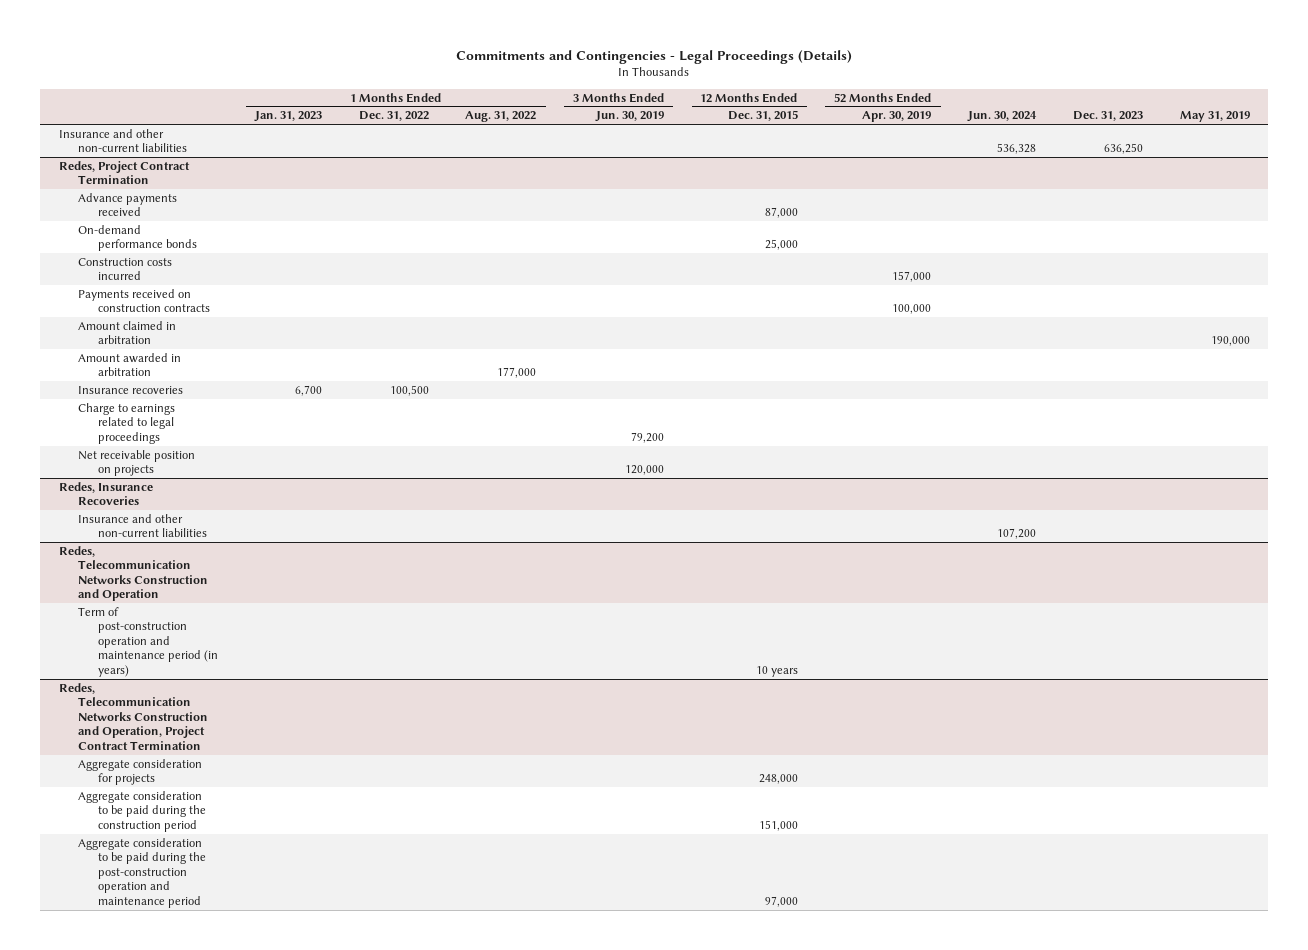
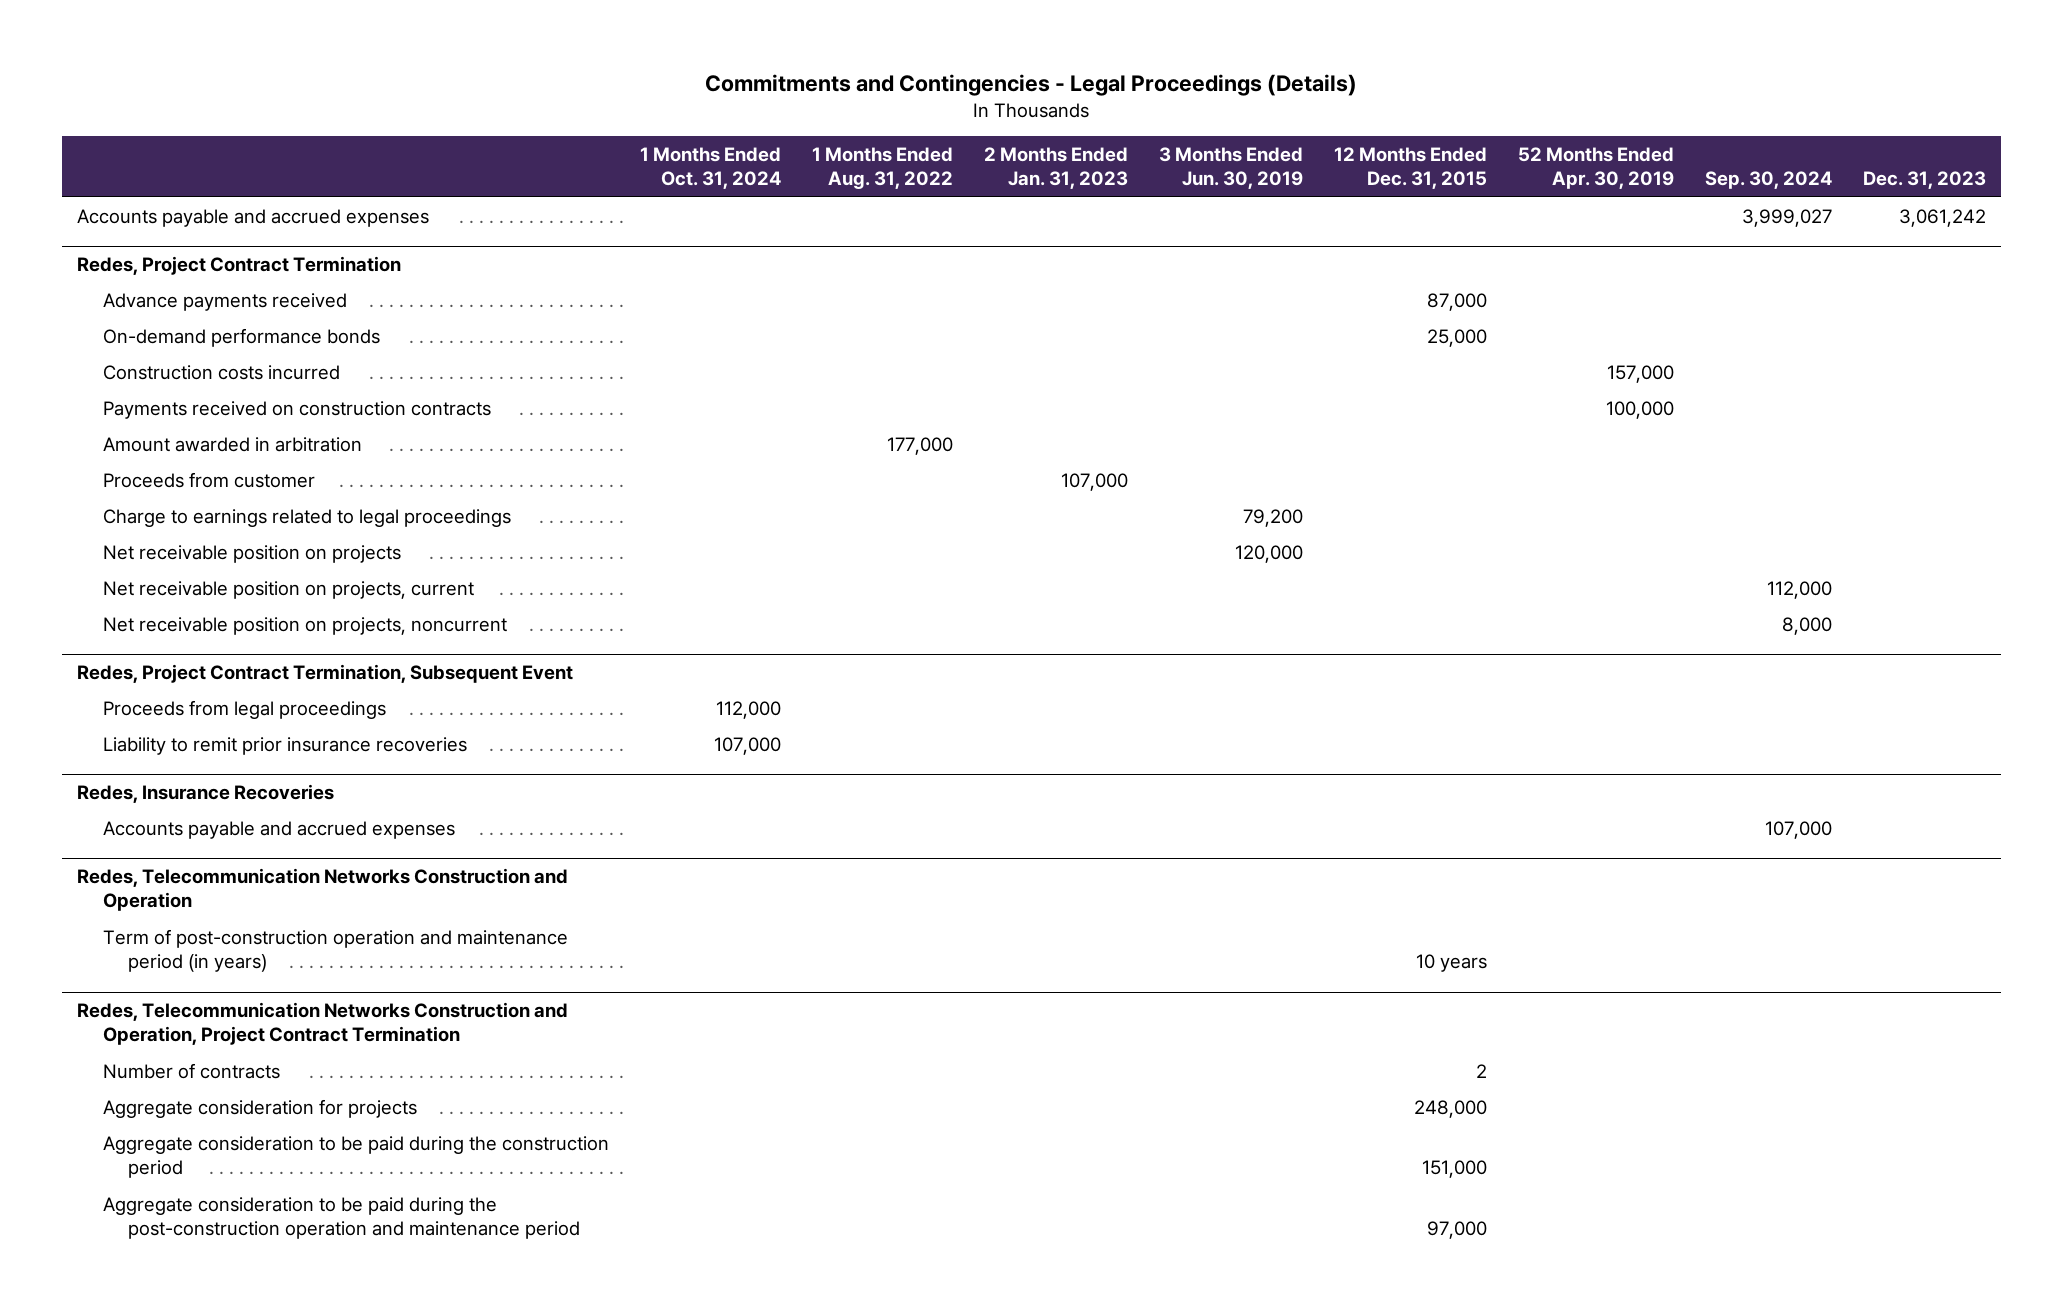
- | 1 Months Ended Jan. 31, 2023 | 1 Months Ended Dec. 31, 2022 | 1 Months Ended Aug. 31, 2022 | 3 Months Ended Jun. 30, 2019 | 12 Months Ended Dec. 31, 2015 | 52 Months Ended Apr. 30, 2019 | Jun. 30, 2024 | Dec. 31, 2023 | May 31, 2019
+ | 1 Months Ended Oct. 31, 2024 | 1 Months Ended Aug. 31, 2022 | 2 Months Ended Jan. 31, 2023 | 3 Months Ended Jun. 30, 2019 | 12 Months Ended Dec. 31, 2015 | 52 Months Ended Apr. 30, 2019 | Sep. 30, 2024 | Dec. 31, 2023
- Insurance and other non-current liabilities | | | | | | | 536,328 | 636,250 |
+ Accounts payable and accrued expenses | | | | | | | 3,999,027 | 3,061,242
@ Redes, Project Contract Termination
- Amount claimed in arbitration | | | | | | | | | 190,000
- Insurance recoveries | 6,700 | 100,500 | | | | | | |
+ Proceeds from customer | | | 107,000 | | | | |
+ Net receivable position on projects, current | | | | | | | 112,000 |
+ Net receivable position on projects, noncurrent | | | | | | | 8,000 |
+ Redes, Project Contract Termination, Subsequent Event
+ Proceeds from legal proceedings | 112,000 | | | | | | |
+ Liability to remit prior insurance recoveries | 107,000 | | | | | | |
@ Redes, Insurance Recoveries
- Insurance and other non-current liabilities | | | | | | | 107,200 | |
+ Accounts payable and accrued expenses | | | | | | | 107,000 |
@ Redes, Telecommunication Networks Construction and Operation, Project Contract Termination
+ Number of contracts | | | | | 2 | | |

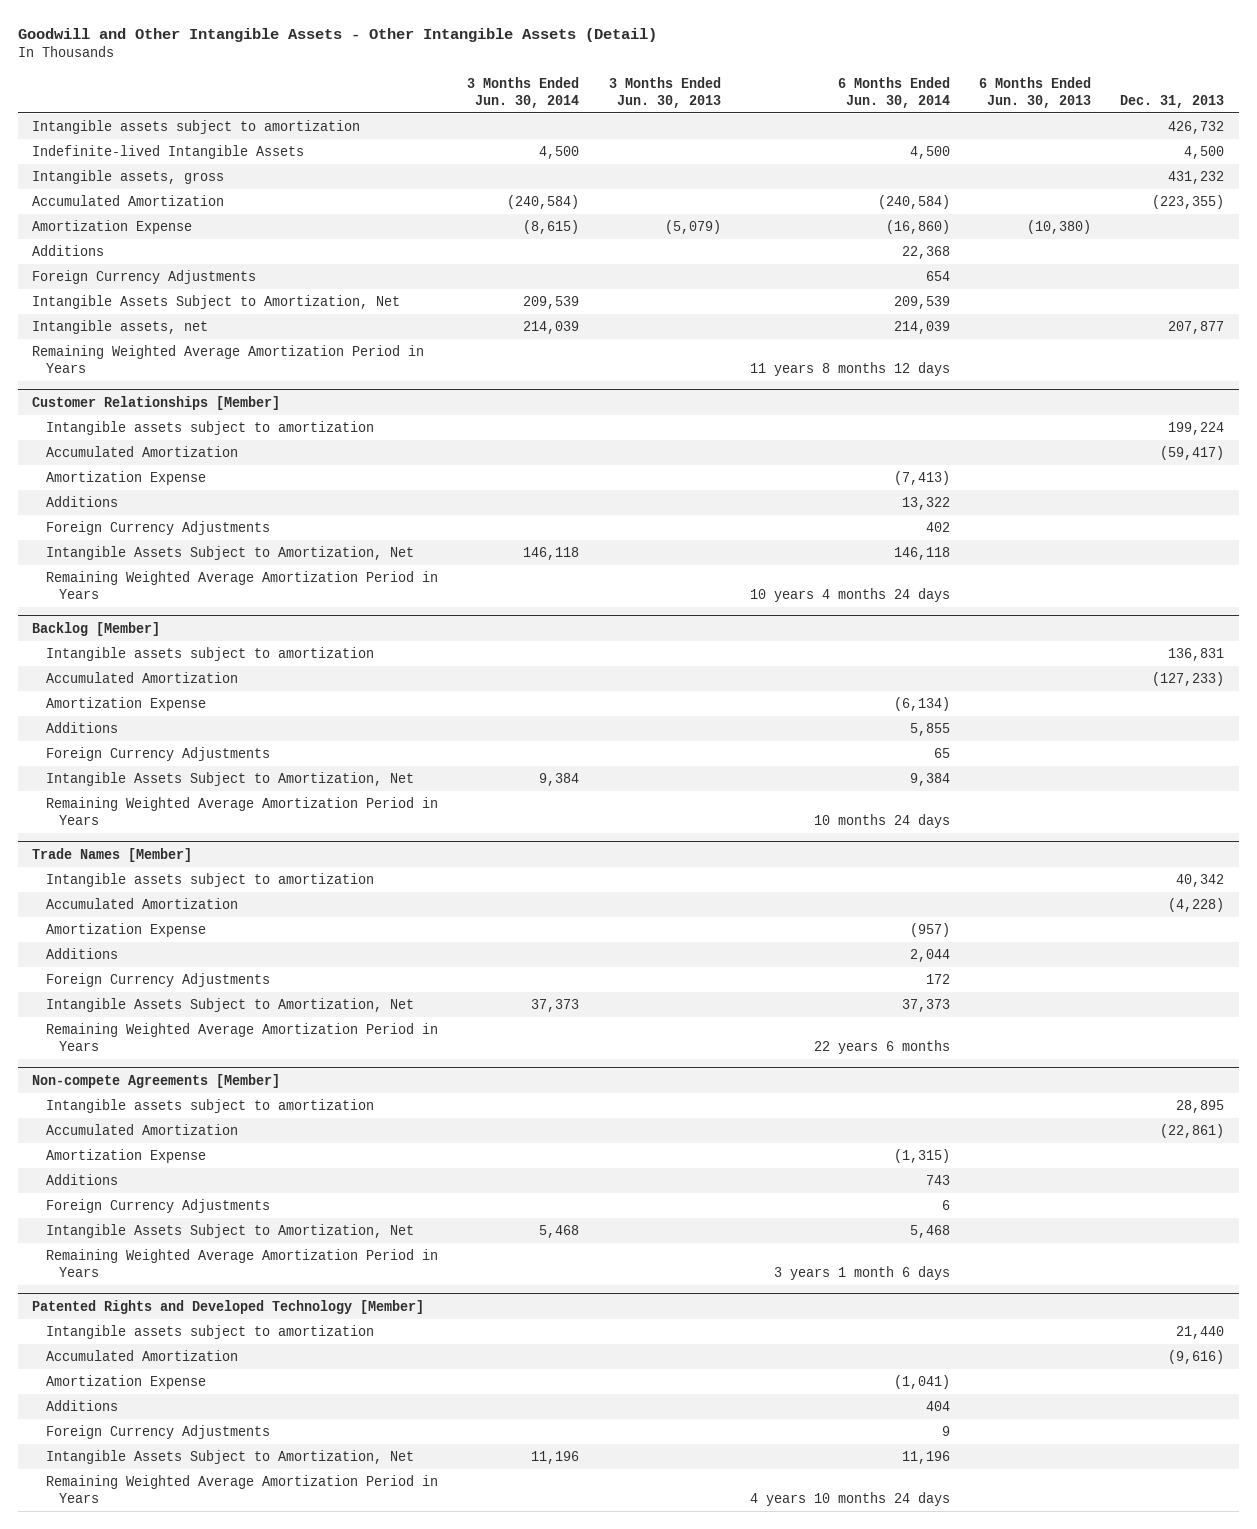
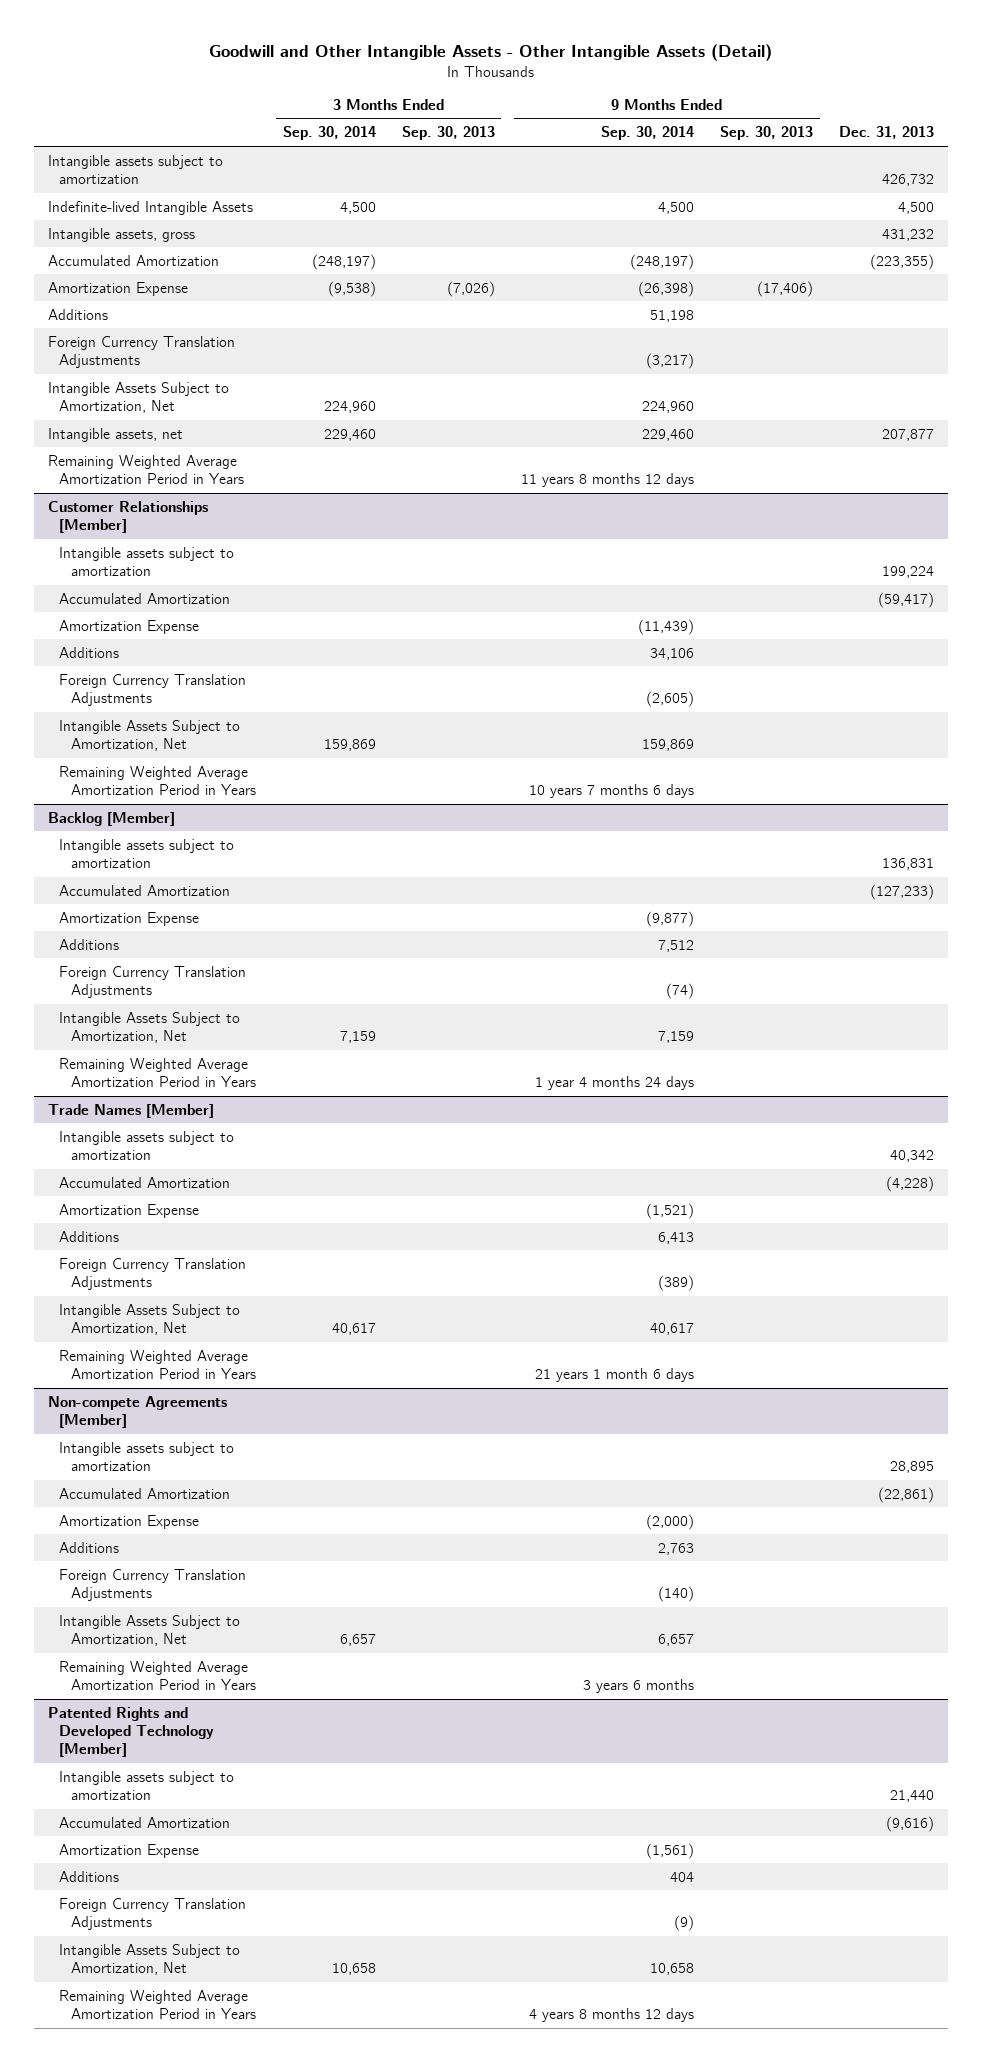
- | 3 Months Ended Jun. 30, 2014 | 3 Months Ended Jun. 30, 2013 | 6 Months Ended Jun. 30, 2014 | 6 Months Ended Jun. 30, 2013 | Dec. 31, 2013
+ | 3 Months Ended Sep. 30, 2014 | 3 Months Ended Sep. 30, 2013 | 9 Months Ended Sep. 30, 2014 | 9 Months Ended Sep. 30, 2013 | Dec. 31, 2013
- Foreign Currency Adjustments | | | 654 | |
+ Foreign Currency Translation Adjustments | | | (3,217) | |
@ Customer Relationships [Member]
- Foreign Currency Adjustments | | | 402 | |
+ Foreign Currency Translation Adjustments | | | (2,605) | |
@ Backlog [Member]
- Foreign Currency Adjustments | | | 65 | |
+ Foreign Currency Translation Adjustments | | | (74) | |
@ Trade Names [Member]
- Foreign Currency Adjustments | | | 172 | |
+ Foreign Currency Translation Adjustments | | | (389) | |
@ Non-compete Agreements [Member]
- Foreign Currency Adjustments | | | 6 | |
+ Foreign Currency Translation Adjustments | | | (140) | |
@ Patented Rights and Developed Technology [Member]
- Foreign Currency Adjustments | | | 9 | |
+ Foreign Currency Translation Adjustments | | | (9) | |

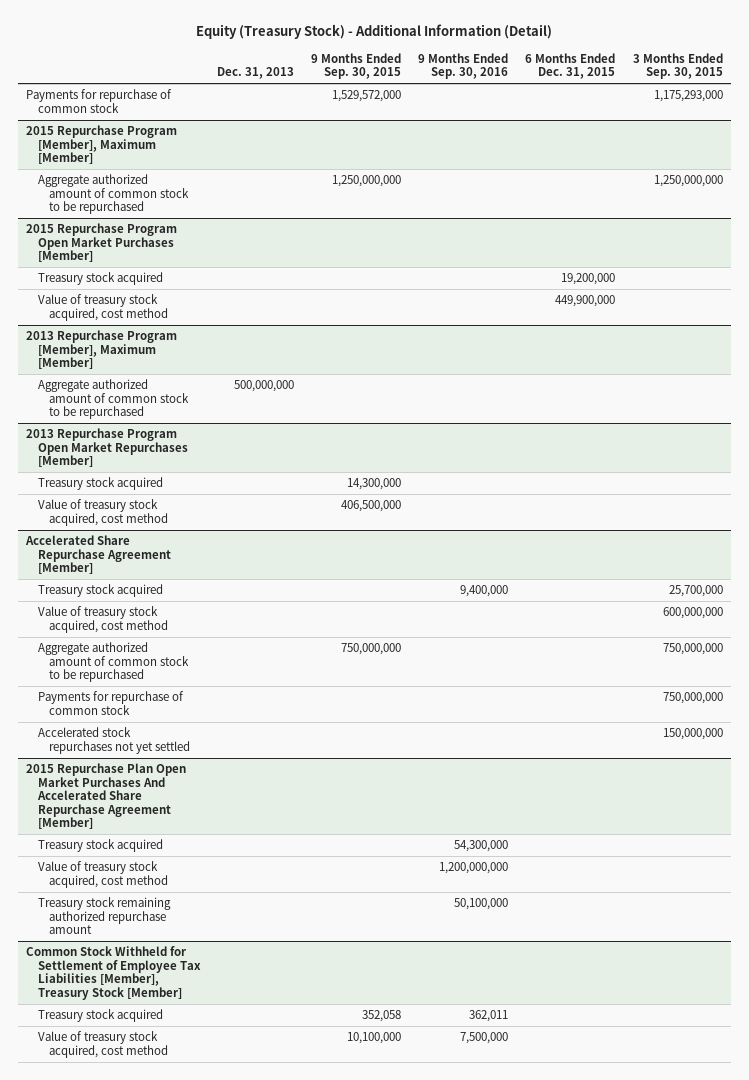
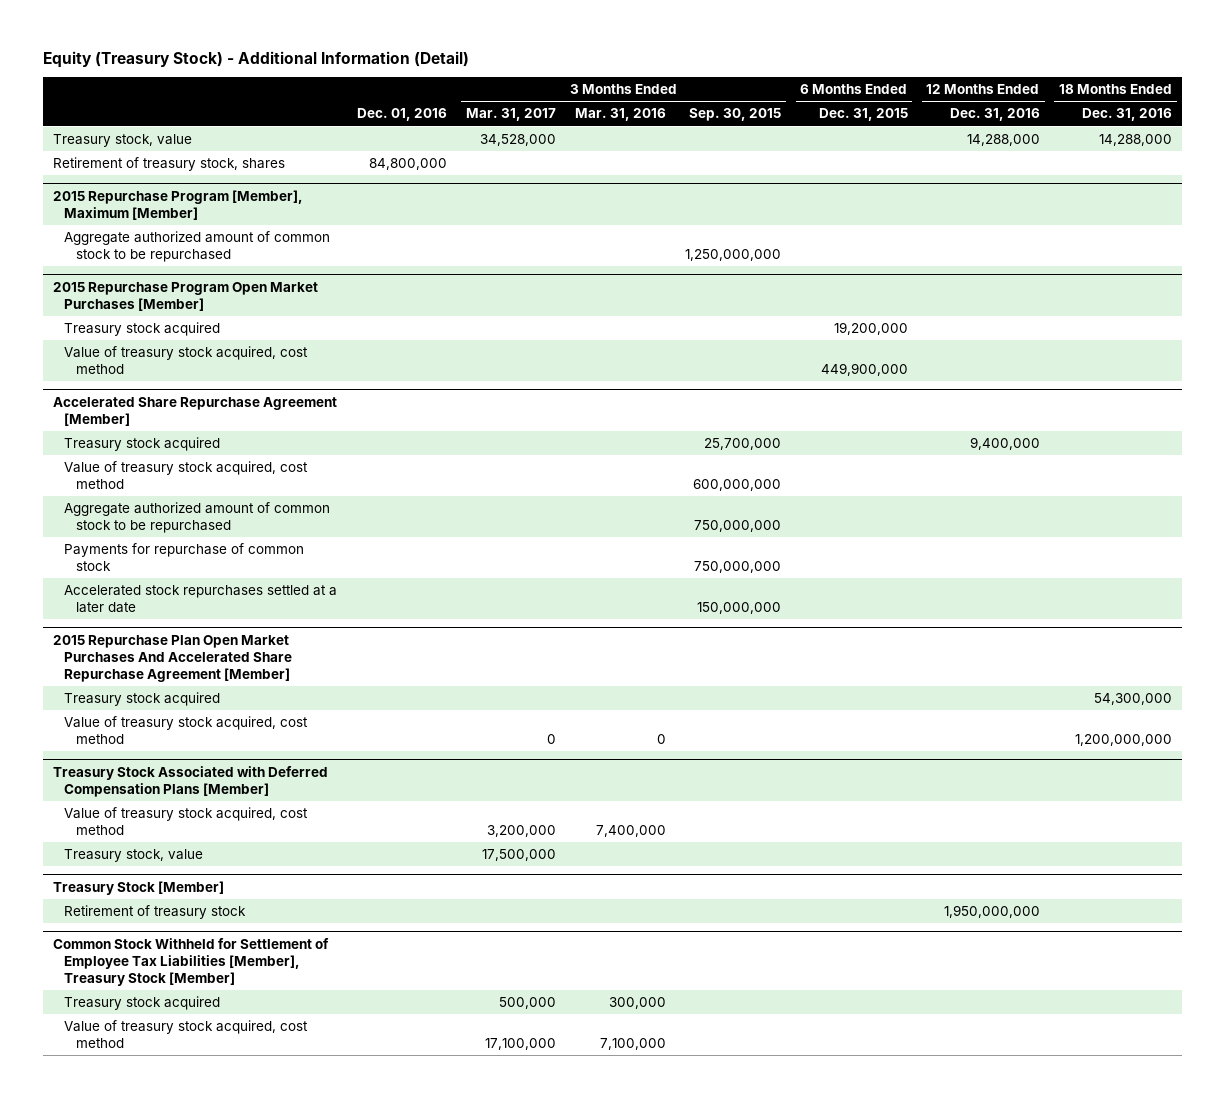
- | Dec. 31, 2013 | 9 Months Ended Sep. 30, 2015 | 9 Months Ended Sep. 30, 2016 | 6 Months Ended Dec. 31, 2015 | 3 Months Ended Sep. 30, 2015
+ | Dec. 01, 2016 | 3 Months Ended Mar. 31, 2017 | 3 Months Ended Mar. 31, 2016 | 3 Months Ended Sep. 30, 2015 | 6 Months Ended Dec. 31, 2015 | 12 Months Ended Dec. 31, 2016 | 18 Months Ended Dec. 31, 2016
- Payments for repurchase of common stock | | 1,529,572,000 | | | 1,175,293,000
+ Treasury stock, value | | 34,528,000 | | | | 14,288,000 | 14,288,000
+ Retirement of treasury stock, shares | 84,800,000 | | | | | |
- 2013 Repurchase Program [Member], Maximum [Member]
- Aggregate authorized amount of common stock to be repurchased | 500,000,000 | | | |
- 2013 Repurchase Program Open Market Repurchases [Member]
- Treasury stock acquired | | 14,300,000 | | |
- Value of treasury stock acquired, cost method | | 406,500,000 | | |
@ Accelerated Share Repurchase Agreement [Member]
- Accelerated stock repurchases not yet settled | | | | | 150,000,000
+ Accelerated stock repurchases settled at a later date | | | | 150,000,000 | | |
@ 2015 Repurchase Plan Open Market Purchases And Accelerated Share Repurchase Agreement [Member]
- Treasury stock remaining authorized repurchase amount | | | 50,100,000 | |
+ Treasury Stock Associated with Deferred Compensation Plans [Member]
+ Value of treasury stock acquired, cost method | | 3,200,000 | 7,400,000 | | | |
+ Treasury stock, value | | 17,500,000 | | | | |
+ Treasury Stock [Member]
+ Retirement of treasury stock | | | | | | 1,950,000,000 |

